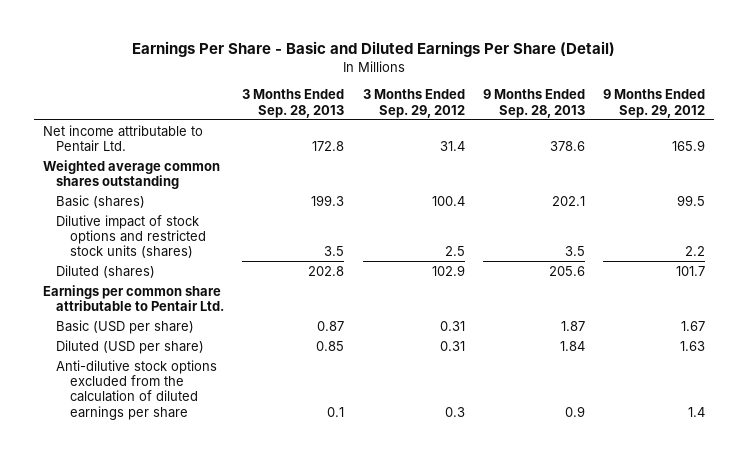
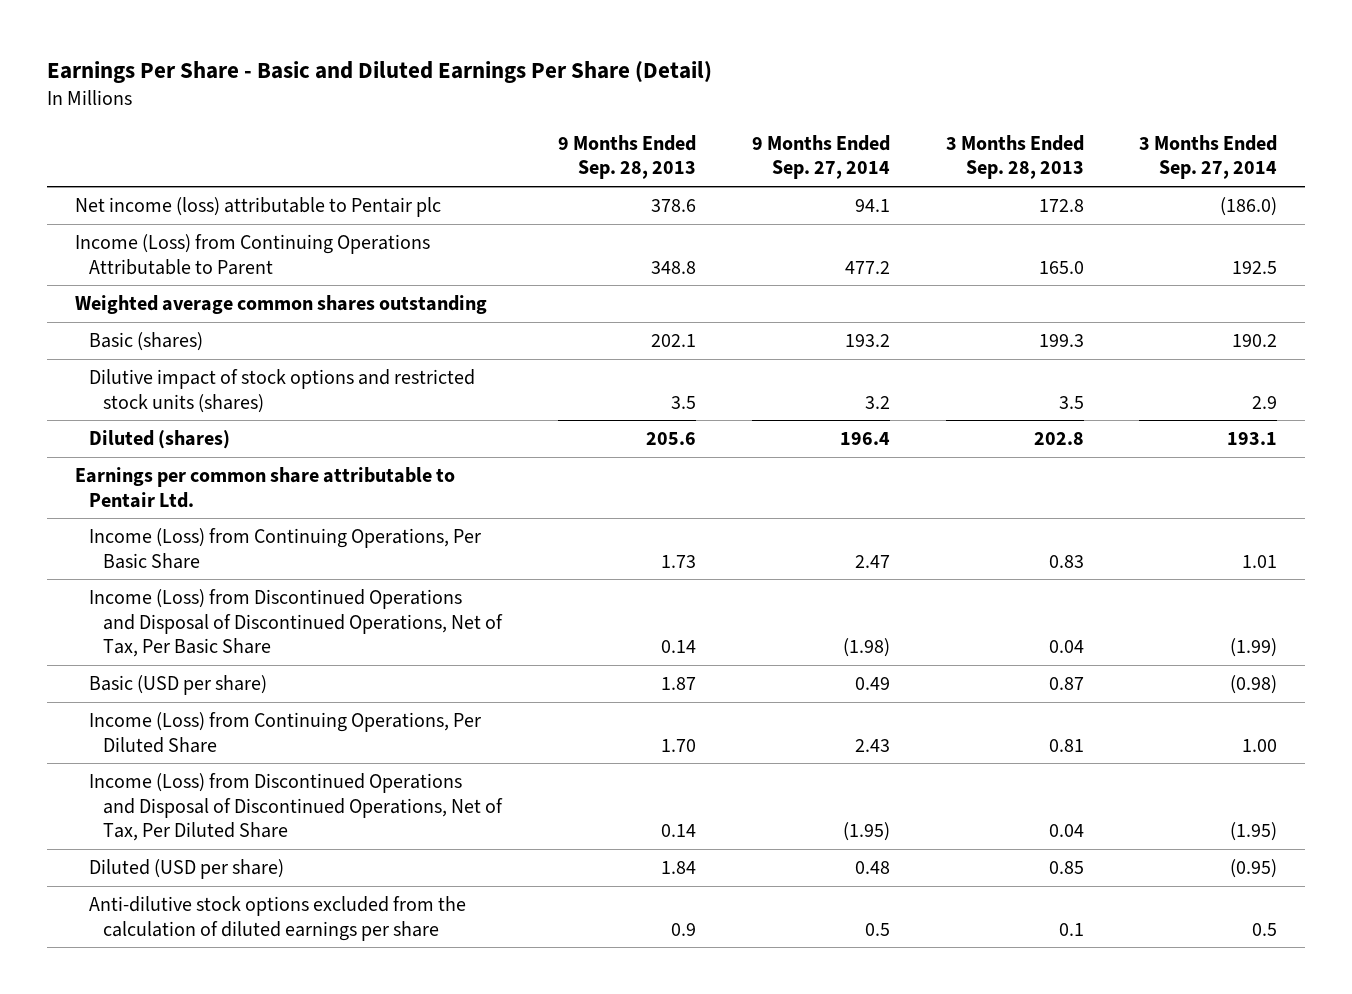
- | 3 Months Ended Sep. 28, 2013 | 3 Months Ended Sep. 29, 2012 | 9 Months Ended Sep. 28, 2013 | 9 Months Ended Sep. 29, 2012
+ | 9 Months Ended Sep. 28, 2013 | 9 Months Ended Sep. 27, 2014 | 3 Months Ended Sep. 28, 2013 | 3 Months Ended Sep. 27, 2014
- Net income attributable to Pentair Ltd. | 172.8 | 31.4 | 378.6 | 165.9
+ Net income (loss) attributable to Pentair plc | 378.6 | 94.1 | 172.8 | (186.0)
+ Income (Loss) from Continuing Operations Attributable to Parent | 348.8 | 477.2 | 165.0 | 192.5
+ Income (Loss) from Continuing Operations, Per Basic Share | 1.73 | 2.47 | 0.83 | 1.01
+ Income (Loss) from Discontinued Operations and Disposal of Discontinued Operations, Net of Tax, Per Basic Share | 0.14 | (1.98) | 0.04 | (1.99)
+ Income (Loss) from Continuing Operations, Per Diluted Share | 1.70 | 2.43 | 0.81 | 1.00
+ Income (Loss) from Discontinued Operations and Disposal of Discontinued Operations, Net of Tax, Per Diluted Share | 0.14 | (1.95) | 0.04 | (1.95)

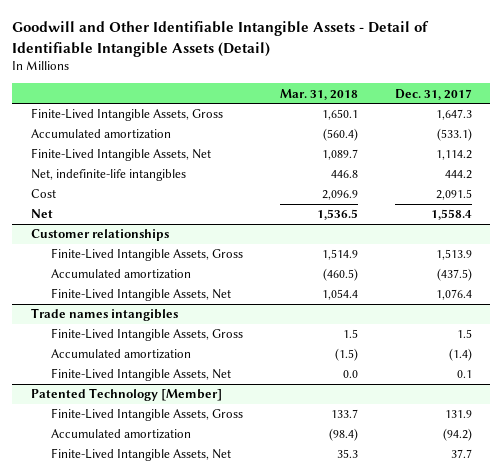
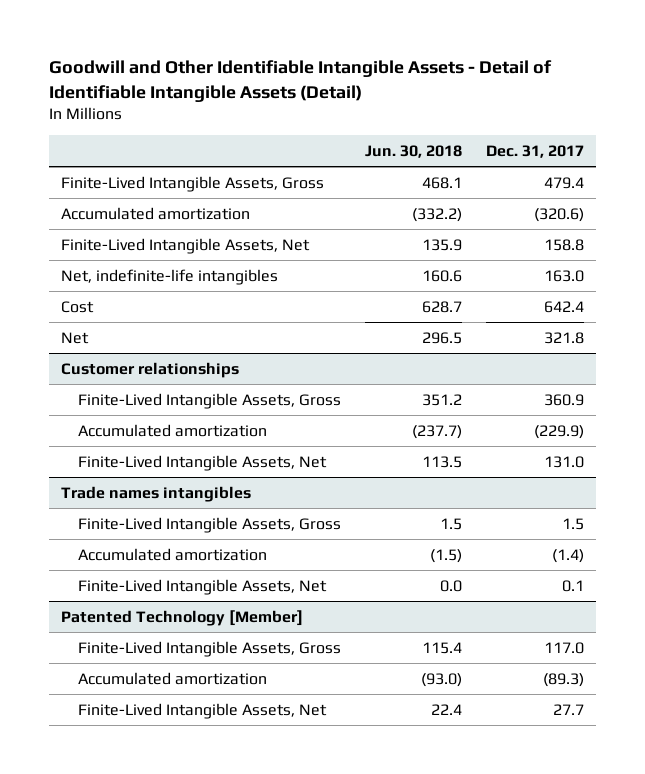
- | Mar. 31, 2018 | Dec. 31, 2017
+ | Jun. 30, 2018 | Dec. 31, 2017
- Finite-Lived Intangible Assets, Gross | 1,650.1 | 1,647.3
- Accumulated amortization | (560.4) | (533.1)
- Finite-Lived Intangible Assets, Net | 1,089.7 | 1,114.2
- Net, indefinite-life intangibles | 446.8 | 444.2
- Cost | 2,096.9 | 2,091.5
- Net | 1,536.5 | 1,558.4
+ Finite-Lived Intangible Assets, Gross | 468.1 | 479.4
+ Accumulated amortization | (332.2) | (320.6)
+ Finite-Lived Intangible Assets, Net | 135.9 | 158.8
+ Net, indefinite-life intangibles | 160.6 | 163.0
+ Cost | 628.7 | 642.4
+ Net | 296.5 | 321.8
@ Customer relationships
- Finite-Lived Intangible Assets, Gross | 1,514.9 | 1,513.9
- Accumulated amortization | (460.5) | (437.5)
- Finite-Lived Intangible Assets, Net | 1,054.4 | 1,076.4
+ Finite-Lived Intangible Assets, Gross | 351.2 | 360.9
+ Accumulated amortization | (237.7) | (229.9)
+ Finite-Lived Intangible Assets, Net | 113.5 | 131.0
@ Patented Technology [Member]
- Finite-Lived Intangible Assets, Gross | 133.7 | 131.9
- Accumulated amortization | (98.4) | (94.2)
- Finite-Lived Intangible Assets, Net | 35.3 | 37.7
+ Finite-Lived Intangible Assets, Gross | 115.4 | 117.0
+ Accumulated amortization | (93.0) | (89.3)
+ Finite-Lived Intangible Assets, Net | 22.4 | 27.7

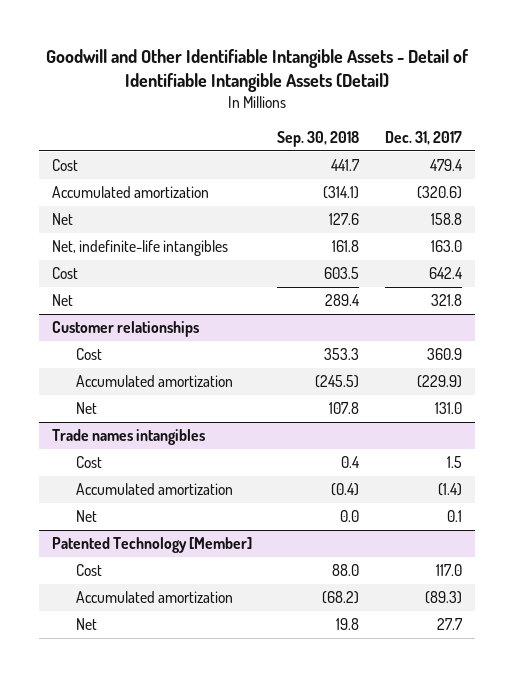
- | Jun. 30, 2018 | Dec. 31, 2017
+ | Sep. 30, 2018 | Dec. 31, 2017
- Finite-Lived Intangible Assets, Gross | 468.1 | 479.4
+ Cost | 441.7 | 479.4
- Finite-Lived Intangible Assets, Net | 135.9 | 158.8
+ Net | 127.6 | 158.8
@ Customer relationships
- Finite-Lived Intangible Assets, Gross | 351.2 | 360.9
+ Cost | 353.3 | 360.9
- Finite-Lived Intangible Assets, Net | 113.5 | 131.0
+ Net | 107.8 | 131.0
@ Trade names intangibles
- Finite-Lived Intangible Assets, Gross | 1.5 | 1.5
+ Cost | 0.4 | 1.5
- Finite-Lived Intangible Assets, Net | 0.0 | 0.1
+ Net | 0.0 | 0.1
@ Patented Technology [Member]
- Finite-Lived Intangible Assets, Gross | 115.4 | 117.0
+ Cost | 88.0 | 117.0
- Finite-Lived Intangible Assets, Net | 22.4 | 27.7
+ Net | 19.8 | 27.7

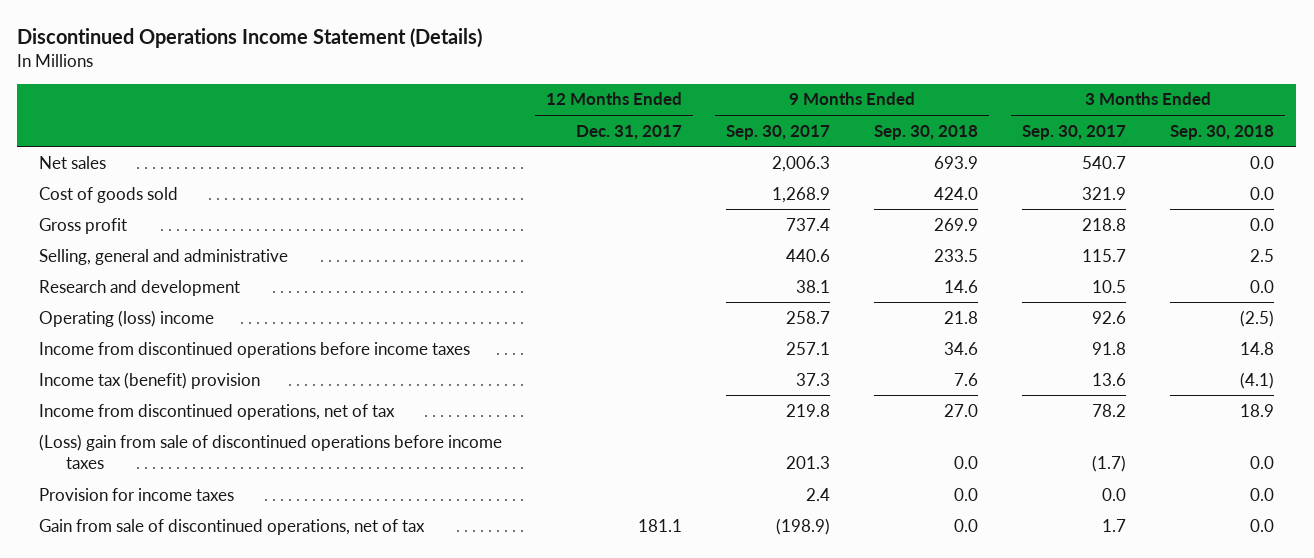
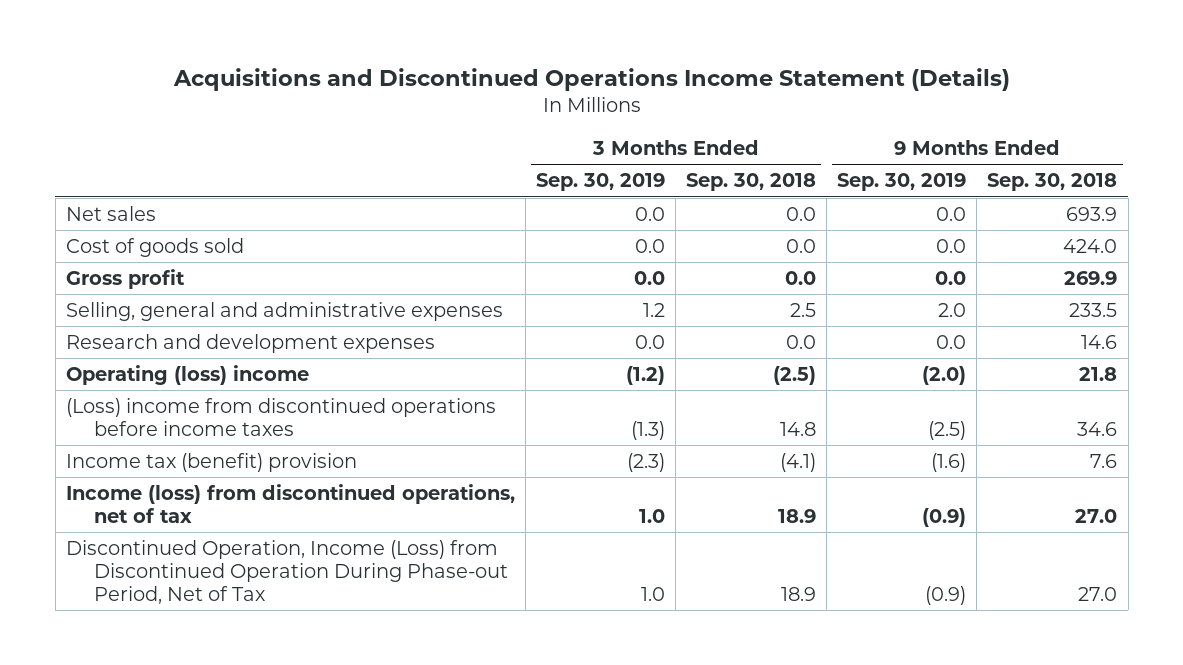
- Discontinued Operations Income Statement (Details)
+ Acquisitions and Discontinued Operations Income Statement (Details)
- | 12 Months Ended Dec. 31, 2017 | 9 Months Ended Sep. 30, 2017 | 9 Months Ended Sep. 30, 2018 | 3 Months Ended Sep. 30, 2017 | 3 Months Ended Sep. 30, 2018
+ | 3 Months Ended Sep. 30, 2019 | 3 Months Ended Sep. 30, 2018 | 9 Months Ended Sep. 30, 2019 | 9 Months Ended Sep. 30, 2018
- Selling, general and administrative | | 440.6 | 233.5 | 115.7 | 2.5
- Research and development | | 38.1 | 14.6 | 10.5 | 0.0
+ Selling, general and administrative expenses | 1.2 | 2.5 | 2.0 | 233.5
+ Research and development expenses | 0.0 | 0.0 | 0.0 | 14.6
- Income from discontinued operations before income taxes | | 257.1 | 34.6 | 91.8 | 14.8
+ (Loss) income from discontinued operations before income taxes | (1.3) | 14.8 | (2.5) | 34.6
- Income from discontinued operations, net of tax | | 219.8 | 27.0 | 78.2 | 18.9
- (Loss) gain from sale of discontinued operations before income taxes | | 201.3 | 0.0 | (1.7) | 0.0
- Provision for income taxes | | 2.4 | 0.0 | 0.0 | 0.0
- Gain from sale of discontinued operations, net of tax | 181.1 | (198.9) | 0.0 | 1.7 | 0.0
+ Income (loss) from discontinued operations, net of tax | 1.0 | 18.9 | (0.9) | 27.0
+ Discontinued Operation, Income (Loss) from Discontinued Operation During Phase-out Period, Net of Tax | 1.0 | 18.9 | (0.9) | 27.0

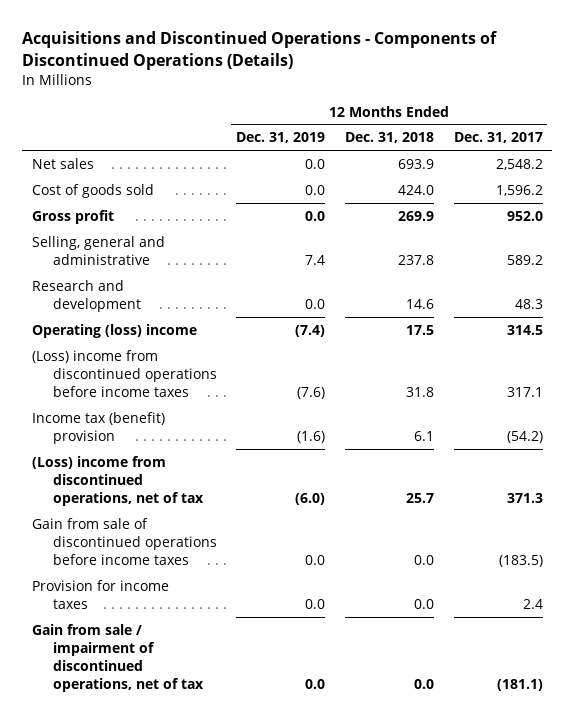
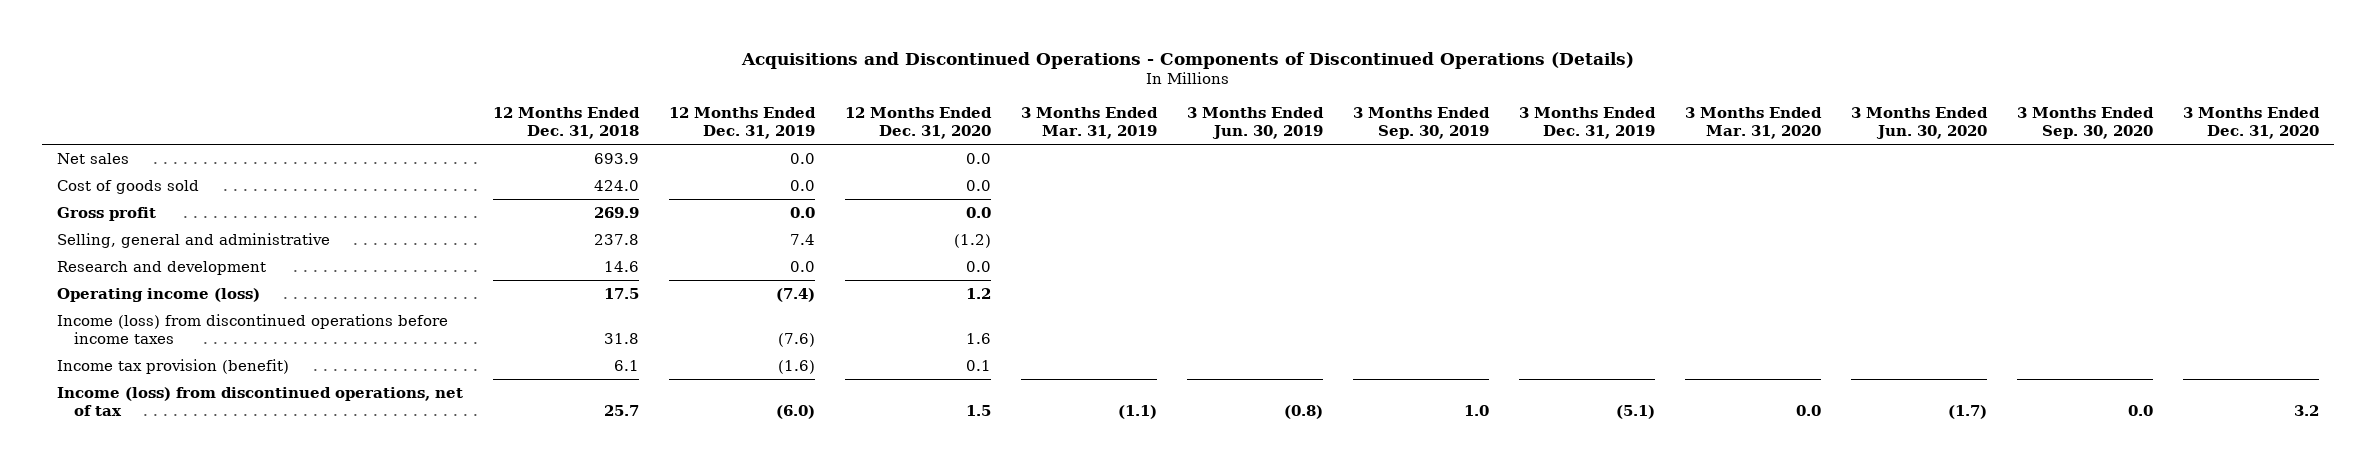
- | 12 Months Ended Dec. 31, 2019 | 12 Months Ended Dec. 31, 2018 | 12 Months Ended Dec. 31, 2017
+ | 12 Months Ended Dec. 31, 2018 | 12 Months Ended Dec. 31, 2019 | 12 Months Ended Dec. 31, 2020 | 3 Months Ended Mar. 31, 2019 | 3 Months Ended Jun. 30, 2019 | 3 Months Ended Sep. 30, 2019 | 3 Months Ended Dec. 31, 2019 | 3 Months Ended Mar. 31, 2020 | 3 Months Ended Jun. 30, 2020 | 3 Months Ended Sep. 30, 2020 | 3 Months Ended Dec. 31, 2020
- Operating (loss) income | (7.4) | 17.5 | 314.5
- (Loss) income from discontinued operations before income taxes | (7.6) | 31.8 | 317.1
- Income tax (benefit) provision | (1.6) | 6.1 | (54.2)
- (Loss) income from discontinued operations, net of tax | (6.0) | 25.7 | 371.3
- Gain from sale of discontinued operations before income taxes | 0.0 | 0.0 | (183.5)
- Provision for income taxes | 0.0 | 0.0 | 2.4
- Gain from sale / impairment of discontinued operations, net of tax | 0.0 | 0.0 | (181.1)
+ Operating income (loss) | 17.5 | (7.4) | 1.2 | | | | | | | |
+ Income (loss) from discontinued operations before income taxes | 31.8 | (7.6) | 1.6 | | | | | | | |
+ Income tax provision (benefit) | 6.1 | (1.6) | 0.1 | | | | | | | |
+ Income (loss) from discontinued operations, net of tax | 25.7 | (6.0) | 1.5 | (1.1) | (0.8) | 1.0 | (5.1) | 0.0 | (1.7) | 0.0 | 3.2

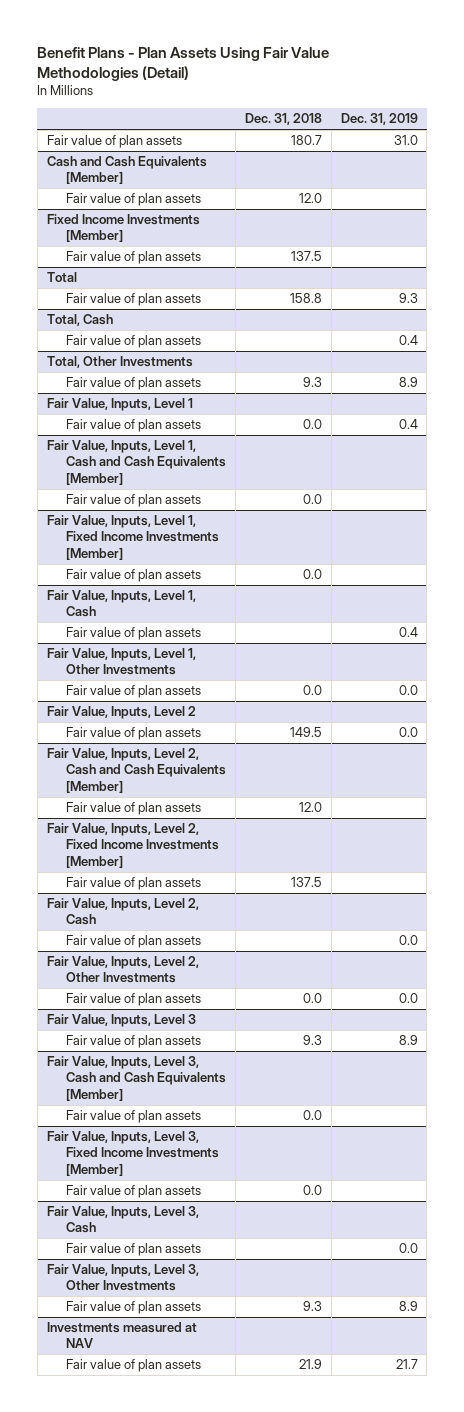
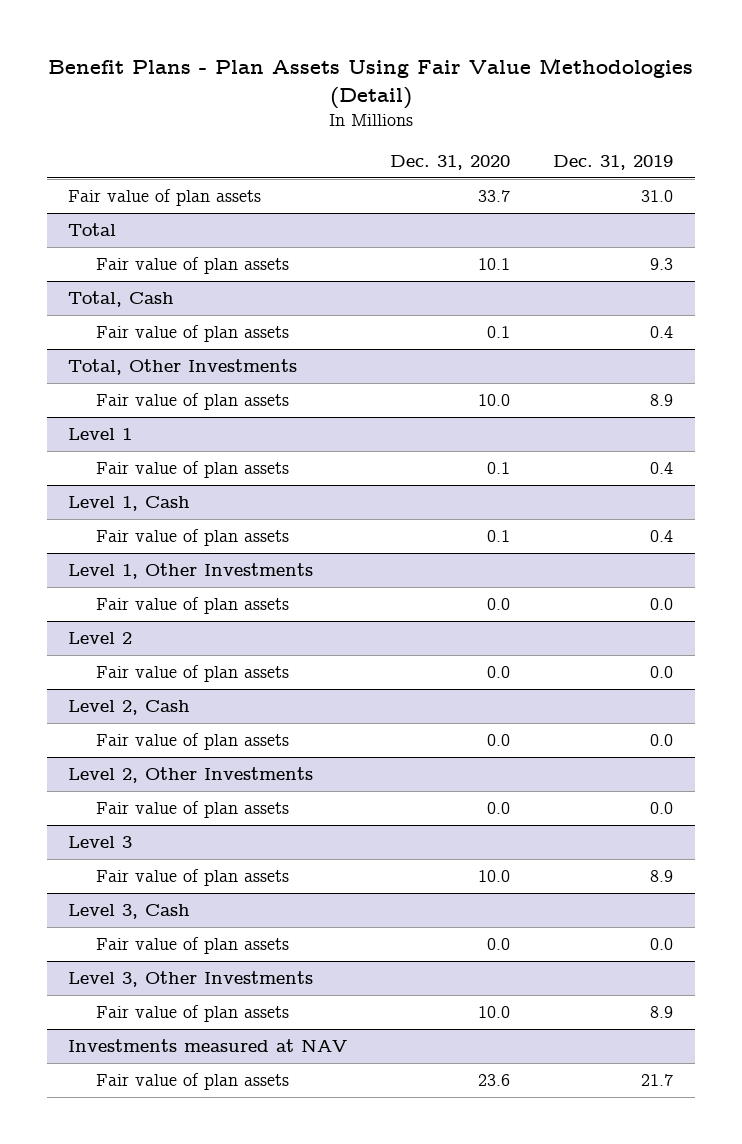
- | Dec. 31, 2018 | Dec. 31, 2019
+ | Dec. 31, 2020 | Dec. 31, 2019
- Cash and Cash Equivalents [Member]
- Fair value of plan assets | 12.0 |
- Fixed Income Investments [Member]
- Fair value of plan assets | 137.5 |
- Fair Value, Inputs, Level 1
+ Level 1
- Fair Value, Inputs, Level 1, Cash and Cash Equivalents [Member]
- Fair value of plan assets | 0.0 |
- Fair Value, Inputs, Level 1, Fixed Income Investments [Member]
- Fair value of plan assets | 0.0 |
- Fair Value, Inputs, Level 1, Cash
+ Level 1, Cash
- Fair Value, Inputs, Level 1, Other Investments
+ Level 1, Other Investments
- Fair Value, Inputs, Level 2
+ Level 2
- Fair Value, Inputs, Level 2, Cash and Cash Equivalents [Member]
- Fair value of plan assets | 12.0 |
- Fair Value, Inputs, Level 2, Fixed Income Investments [Member]
- Fair value of plan assets | 137.5 |
- Fair Value, Inputs, Level 2, Cash
+ Level 2, Cash
- Fair Value, Inputs, Level 2, Other Investments
+ Level 2, Other Investments
- Fair Value, Inputs, Level 3
+ Level 3
- Fair Value, Inputs, Level 3, Cash and Cash Equivalents [Member]
- Fair value of plan assets | 0.0 |
- Fair Value, Inputs, Level 3, Fixed Income Investments [Member]
- Fair value of plan assets | 0.0 |
- Fair Value, Inputs, Level 3, Cash
+ Level 3, Cash
- Fair Value, Inputs, Level 3, Other Investments
+ Level 3, Other Investments

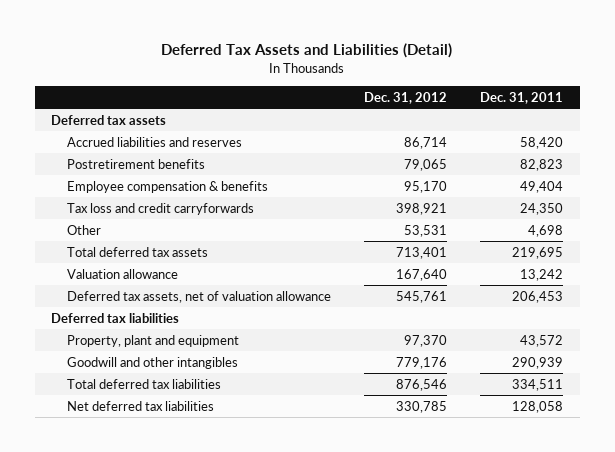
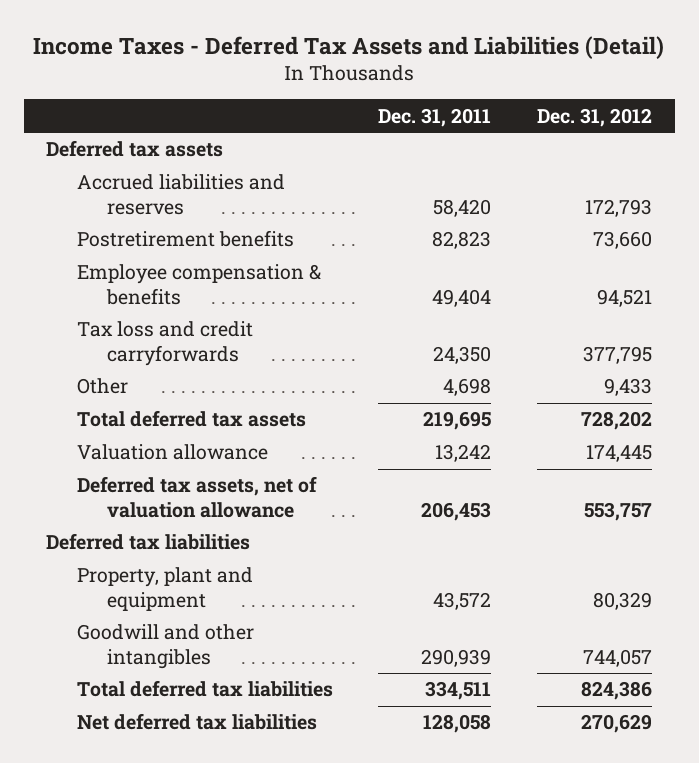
- Deferred Tax Assets and Liabilities (Detail)
+ Income Taxes - Deferred Tax Assets and Liabilities (Detail)
- | Dec. 31, 2012 | Dec. 31, 2011
+ | Dec. 31, 2011 | Dec. 31, 2012
- Accrued liabilities and reserves | 86,714 | 58,420
- Postretirement benefits | 79,065 | 82,823
- Employee compensation & benefits | 95,170 | 49,404
- Tax loss and credit carryforwards | 398,921 | 24,350
- Other | 53,531 | 4,698
- Total deferred tax assets | 713,401 | 219,695
- Valuation allowance | 167,640 | 13,242
- Deferred tax assets, net of valuation allowance | 545,761 | 206,453
+ Accrued liabilities and reserves | 58,420 | 172,793
+ Postretirement benefits | 82,823 | 73,660
+ Employee compensation & benefits | 49,404 | 94,521
+ Tax loss and credit carryforwards | 24,350 | 377,795
+ Other | 4,698 | 9,433
+ Total deferred tax assets | 219,695 | 728,202
+ Valuation allowance | 13,242 | 174,445
+ Deferred tax assets, net of valuation allowance | 206,453 | 553,757
- Property, plant and equipment | 97,370 | 43,572
- Goodwill and other intangibles | 779,176 | 290,939
- Total deferred tax liabilities | 876,546 | 334,511
- Net deferred tax liabilities | 330,785 | 128,058
+ Property, plant and equipment | 43,572 | 80,329
+ Goodwill and other intangibles | 290,939 | 744,057
+ Total deferred tax liabilities | 334,511 | 824,386
+ Net deferred tax liabilities | 128,058 | 270,629

